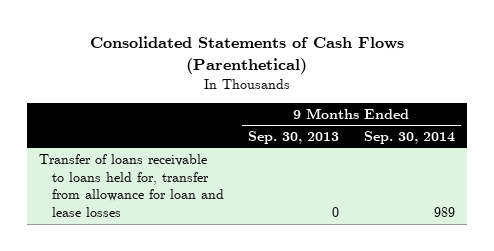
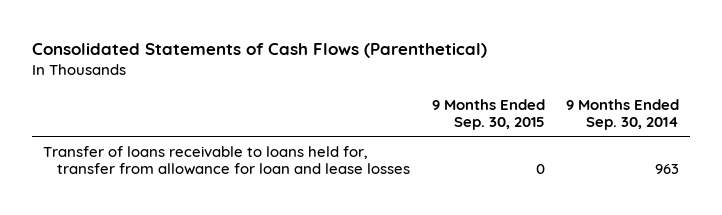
- | 9 Months Ended Sep. 30, 2013 | 9 Months Ended Sep. 30, 2014
+ | 9 Months Ended Sep. 30, 2015 | 9 Months Ended Sep. 30, 2014
- Transfer of loans receivable to loans held for, transfer from allowance for loan and lease losses | 0 | 989
+ Transfer of loans receivable to loans held for, transfer from allowance for loan and lease losses | 0 | 963

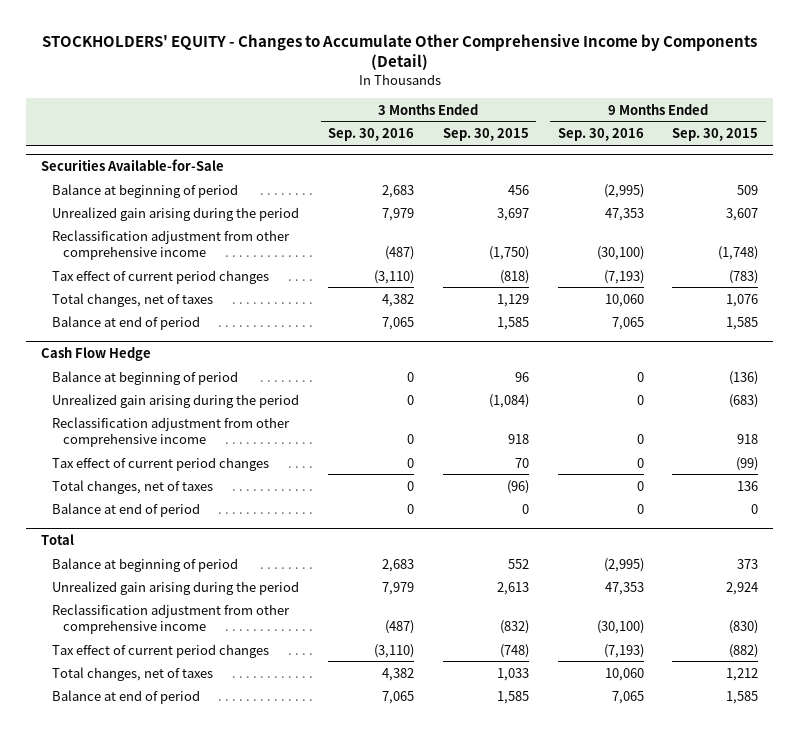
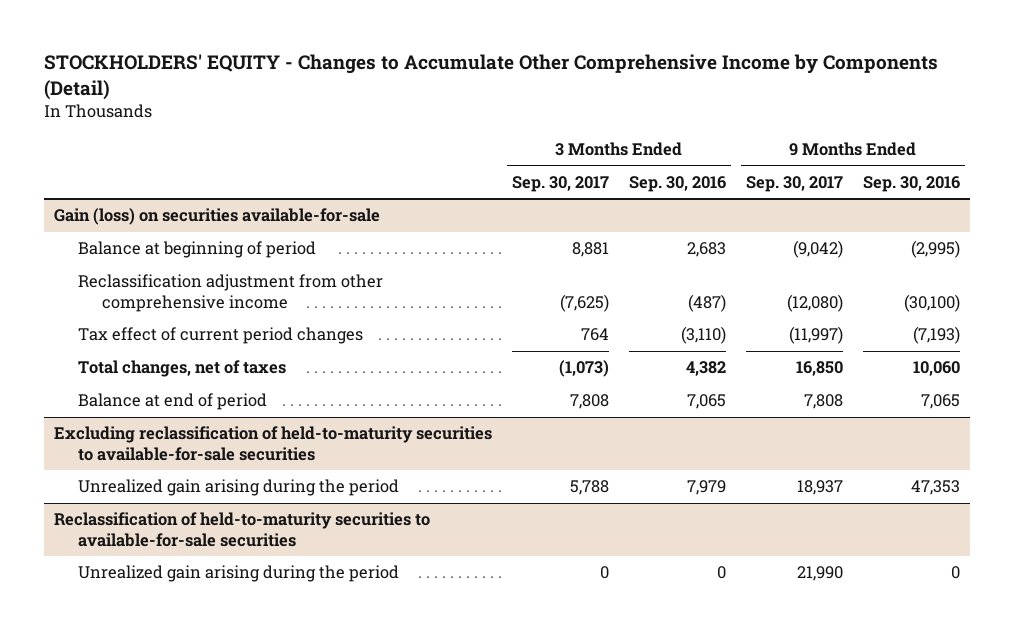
- | 3 Months Ended Sep. 30, 2016 | 3 Months Ended Sep. 30, 2015 | 9 Months Ended Sep. 30, 2016 | 9 Months Ended Sep. 30, 2015
+ | 3 Months Ended Sep. 30, 2017 | 3 Months Ended Sep. 30, 2016 | 9 Months Ended Sep. 30, 2017 | 9 Months Ended Sep. 30, 2016
- Securities Available-for-Sale
+ Gain (loss) on securities available-for-sale
- Unrealized gain arising during the period | 7,979 | 3,697 | 47,353 | 3,607
- Cash Flow Hedge
- Balance at beginning of period | 0 | 96 | 0 | (136)
- Unrealized gain arising during the period | 0 | (1,084) | 0 | (683)
- Reclassification adjustment from other comprehensive income | 0 | 918 | 0 | 918
- Tax effect of current period changes | 0 | 70 | 0 | (99)
- Total changes, net of taxes | 0 | (96) | 0 | 136
- Balance at end of period | 0 | 0 | 0 | 0
- Total
- Balance at beginning of period | 2,683 | 552 | (2,995) | 373
+ Excluding reclassification of held-to-maturity securities to available-for-sale securities
- Reclassification adjustment from other comprehensive income | (487) | (832) | (30,100) | (830)
- Tax effect of current period changes | (3,110) | (748) | (7,193) | (882)
- Total changes, net of taxes | 4,382 | 1,033 | 10,060 | 1,212
- Balance at end of period | 7,065 | 1,585 | 7,065 | 1,585
+ Reclassification of held-to-maturity securities to available-for-sale securities
+ Unrealized gain arising during the period | 0 | 0 | 21,990 | 0

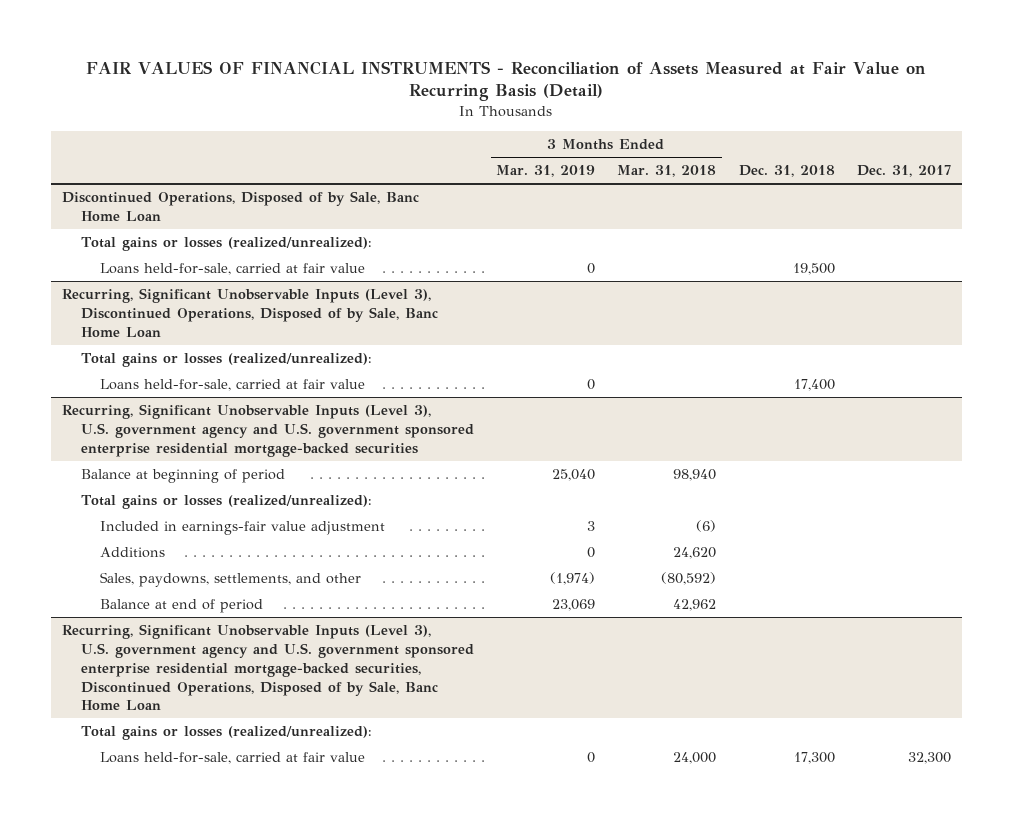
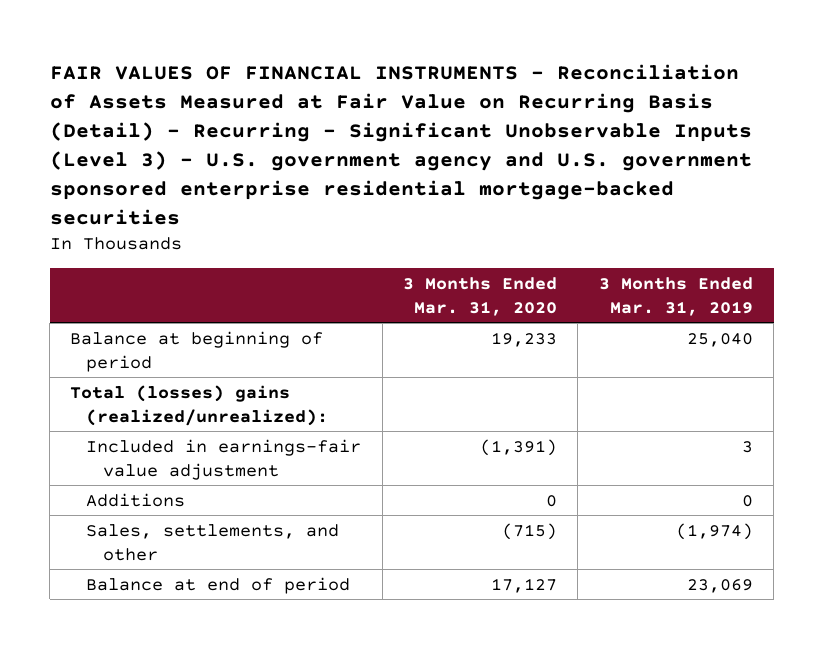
- FAIR VALUES OF FINANCIAL INSTRUMENTS - Reconciliation of Assets Measured at Fair Value on Recurring Basis (Detail)
+ FAIR VALUES OF FINANCIAL INSTRUMENTS - Reconciliation of Assets Measured at Fair Value on Recurring Basis (Detail) - Recurring - Significant Unobservable Inputs (Level 3) - U.S. government agency and U.S. government sponsored enterprise residential mortgage-backed securities
- | 3 Months Ended Mar. 31, 2019 | 3 Months Ended Mar. 31, 2018 | Dec. 31, 2018 | Dec. 31, 2017
+ | 3 Months Ended Mar. 31, 2020 | 3 Months Ended Mar. 31, 2019
- Discontinued Operations, Disposed of by Sale, Banc Home Loan
- Total gains or losses (realized/unrealized):
- Loans held-for-sale, carried at fair value | 0 | | 19,500 |
- Recurring, Significant Unobservable Inputs (Level 3), Discontinued Operations, Disposed of by Sale, Banc Home Loan
- Total gains or losses (realized/unrealized):
- Loans held-for-sale, carried at fair value | 0 | | 17,400 |
- Recurring, Significant Unobservable Inputs (Level 3), U.S. government agency and U.S. government sponsored enterprise residential mortgage-backed securities
- Total gains or losses (realized/unrealized):
+ Total (losses) gains (realized/unrealized):
- Sales, paydowns, settlements, and other | (1,974) | (80,592) | |
+ Sales, settlements, and other | (715) | (1,974)
- Recurring, Significant Unobservable Inputs (Level 3), U.S. government agency and U.S. government sponsored enterprise residential mortgage-backed securities, Discontinued Operations, Disposed of by Sale, Banc Home Loan
- Total gains or losses (realized/unrealized):
- Loans held-for-sale, carried at fair value | 0 | 24,000 | 17,300 | 32,300

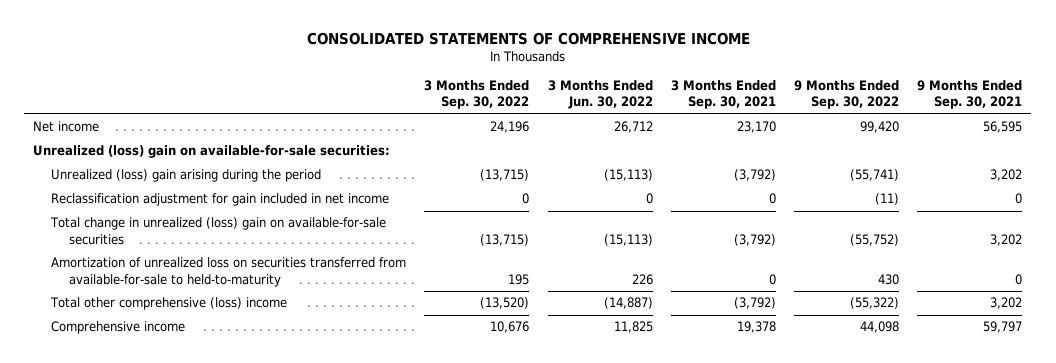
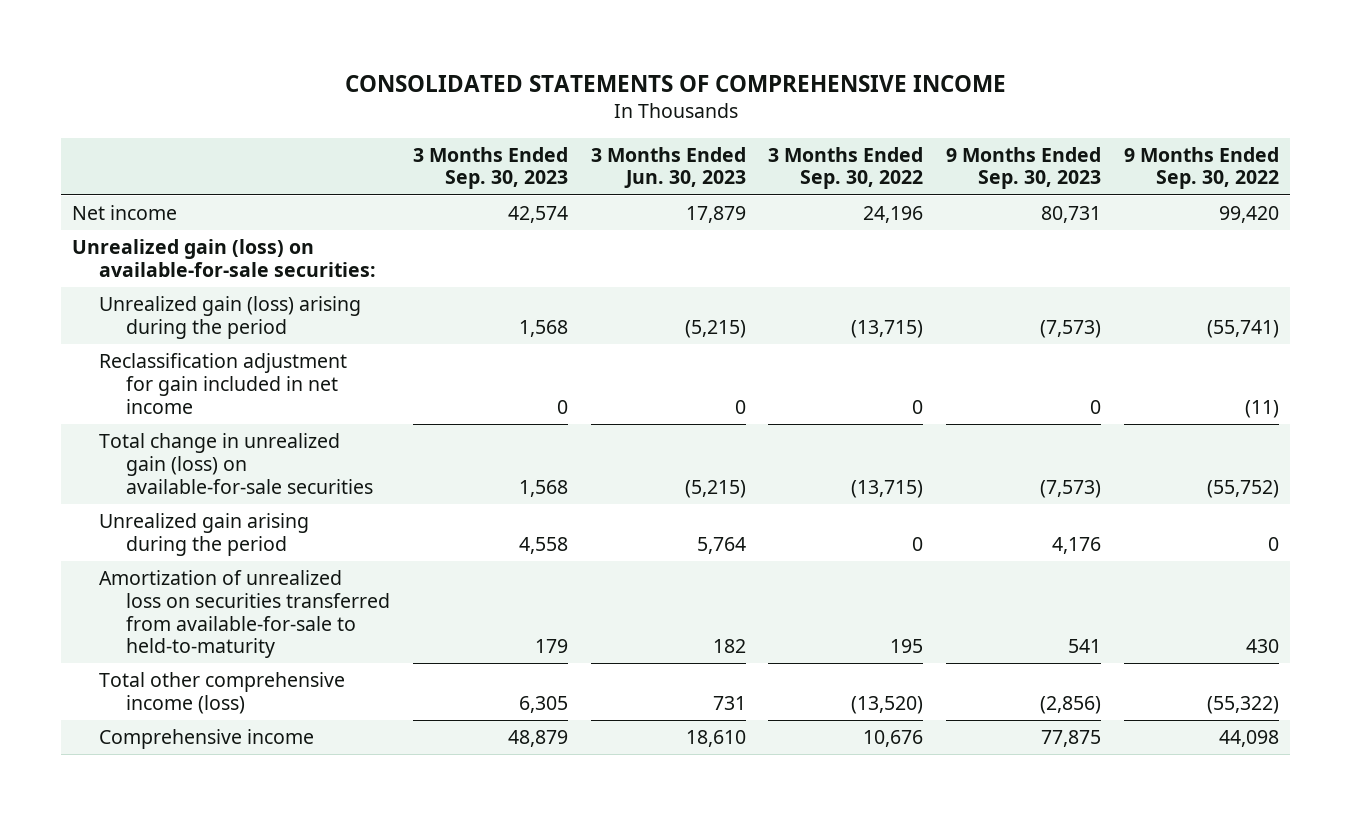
- | 3 Months Ended Sep. 30, 2022 | 3 Months Ended Jun. 30, 2022 | 3 Months Ended Sep. 30, 2021 | 9 Months Ended Sep. 30, 2022 | 9 Months Ended Sep. 30, 2021
+ | 3 Months Ended Sep. 30, 2023 | 3 Months Ended Jun. 30, 2023 | 3 Months Ended Sep. 30, 2022 | 9 Months Ended Sep. 30, 2023 | 9 Months Ended Sep. 30, 2022
- Unrealized (loss) gain on available-for-sale securities:
- Unrealized (loss) gain arising during the period | (13,715) | (15,113) | (3,792) | (55,741) | 3,202
+ Unrealized gain (loss) on available-for-sale securities:
+ Unrealized gain (loss) arising during the period | 1,568 | (5,215) | (13,715) | (7,573) | (55,741)
- Total change in unrealized (loss) gain on available-for-sale securities | (13,715) | (15,113) | (3,792) | (55,752) | 3,202
+ Total change in unrealized gain (loss) on available-for-sale securities | 1,568 | (5,215) | (13,715) | (7,573) | (55,752)
+ Unrealized gain arising during the period | 4,558 | 5,764 | 0 | 4,176 | 0
- Total other comprehensive (loss) income | (13,520) | (14,887) | (3,792) | (55,322) | 3,202
+ Total other comprehensive income (loss) | 6,305 | 731 | (13,520) | (2,856) | (55,322)

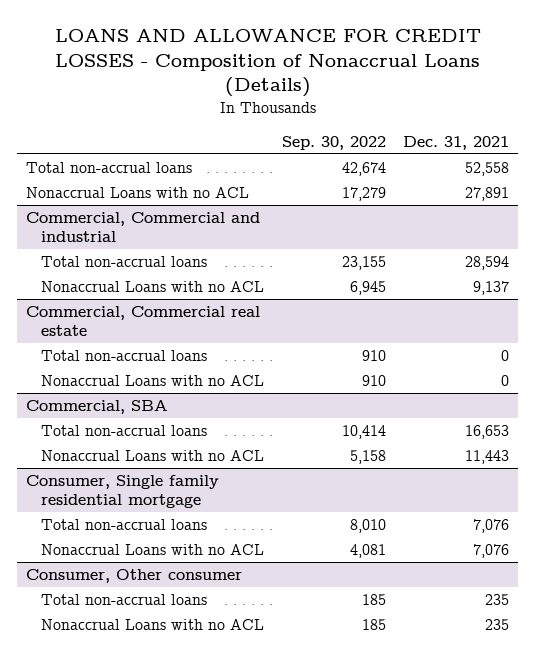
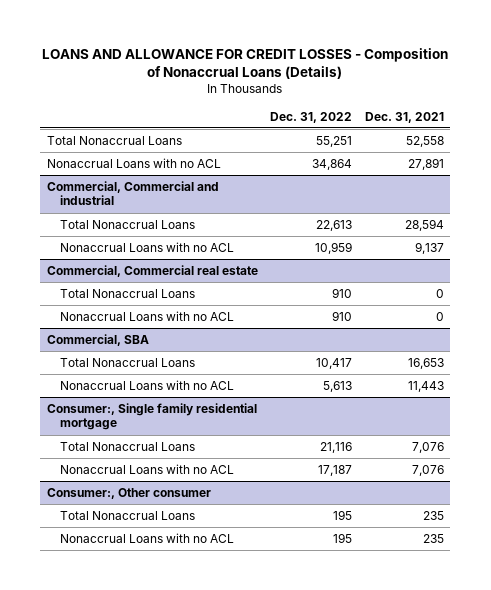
- | Sep. 30, 2022 | Dec. 31, 2021
+ | Dec. 31, 2022 | Dec. 31, 2021
- Total non-accrual loans | 42,674 | 52,558
+ Total Nonaccrual Loans | 55,251 | 52,558
@ Commercial, Commercial and industrial
- Total non-accrual loans | 23,155 | 28,594
+ Total Nonaccrual Loans | 22,613 | 28,594
@ Commercial, Commercial real estate
- Total non-accrual loans | 910 | 0
+ Total Nonaccrual Loans | 910 | 0
@ Commercial, SBA
- Total non-accrual loans | 10,414 | 16,653
+ Total Nonaccrual Loans | 10,417 | 16,653
- Consumer, Single family residential mortgage
- Total non-accrual loans | 8,010 | 7,076
+ Consumer:, Single family residential mortgage
+ Total Nonaccrual Loans | 21,116 | 7,076
- Consumer, Other consumer
- Total non-accrual loans | 185 | 235
+ Consumer:, Other consumer
+ Total Nonaccrual Loans | 195 | 235

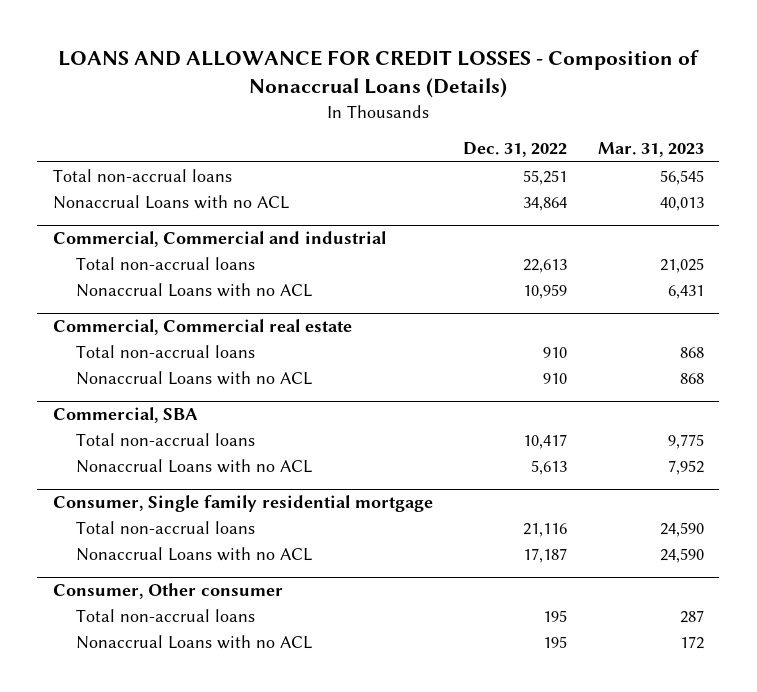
- | Dec. 31, 2022 | Dec. 31, 2021
+ | Dec. 31, 2022 | Mar. 31, 2023
- Total Nonaccrual Loans | 55,251 | 52,558
+ Total non-accrual loans | 55,251 | 56,545
@ Commercial, Commercial and industrial
- Total Nonaccrual Loans | 22,613 | 28,594
+ Total non-accrual loans | 22,613 | 21,025
@ Commercial, Commercial real estate
- Total Nonaccrual Loans | 910 | 0
+ Total non-accrual loans | 910 | 868
@ Commercial, SBA
- Total Nonaccrual Loans | 10,417 | 16,653
+ Total non-accrual loans | 10,417 | 9,775
- Consumer:, Single family residential mortgage
- Total Nonaccrual Loans | 21,116 | 7,076
+ Consumer, Single family residential mortgage
+ Total non-accrual loans | 21,116 | 24,590
- Consumer:, Other consumer
- Total Nonaccrual Loans | 195 | 235
+ Consumer, Other consumer
+ Total non-accrual loans | 195 | 287

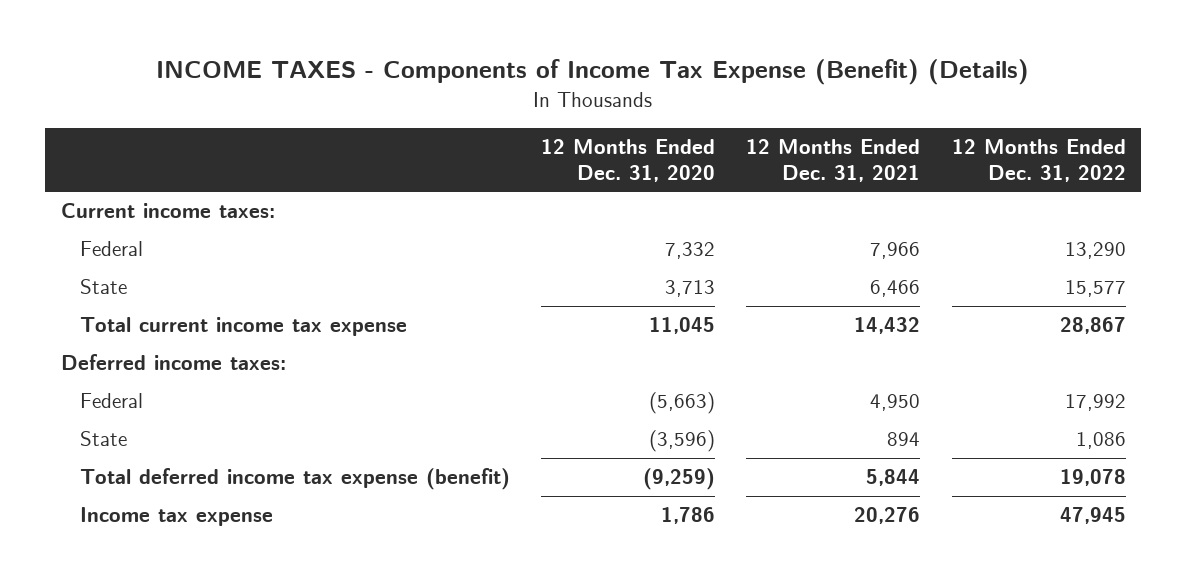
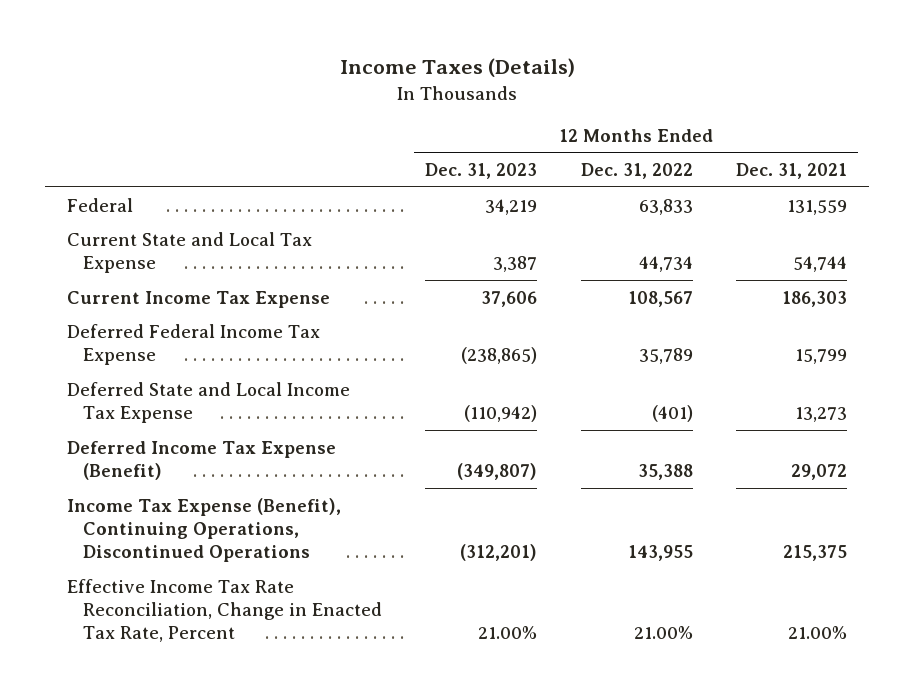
- INCOME TAXES - Components of Income Tax Expense (Benefit) (Details)
+ Income Taxes (Details)
- | 12 Months Ended Dec. 31, 2020 | 12 Months Ended Dec. 31, 2021 | 12 Months Ended Dec. 31, 2022
+ | 12 Months Ended Dec. 31, 2023 | 12 Months Ended Dec. 31, 2022 | 12 Months Ended Dec. 31, 2021
- Current income taxes:
- Federal | 7,332 | 7,966 | 13,290
- State | 3,713 | 6,466 | 15,577
- Total current income tax expense | 11,045 | 14,432 | 28,867
- Deferred income taxes:
- Federal | (5,663) | 4,950 | 17,992
- State | (3,596) | 894 | 1,086
- Total deferred income tax expense (benefit) | (9,259) | 5,844 | 19,078
- Income tax expense | 1,786 | 20,276 | 47,945
+ Federal | 34,219 | 63,833 | 131,559
+ Current State and Local Tax Expense | 3,387 | 44,734 | 54,744
+ Current Income Tax Expense | 37,606 | 108,567 | 186,303
+ Deferred Federal Income Tax Expense | (238,865) | 35,789 | 15,799
+ Deferred State and Local Income Tax Expense | (110,942) | (401) | 13,273
+ Deferred Income Tax Expense (Benefit) | (349,807) | 35,388 | 29,072
+ Income Tax Expense (Benefit), Continuing Operations, Discontinued Operations | (312,201) | 143,955 | 215,375
+ Effective Income Tax Rate Reconciliation, Change in Enacted Tax Rate, Percent | 21.00% | 21.00% | 21.00%

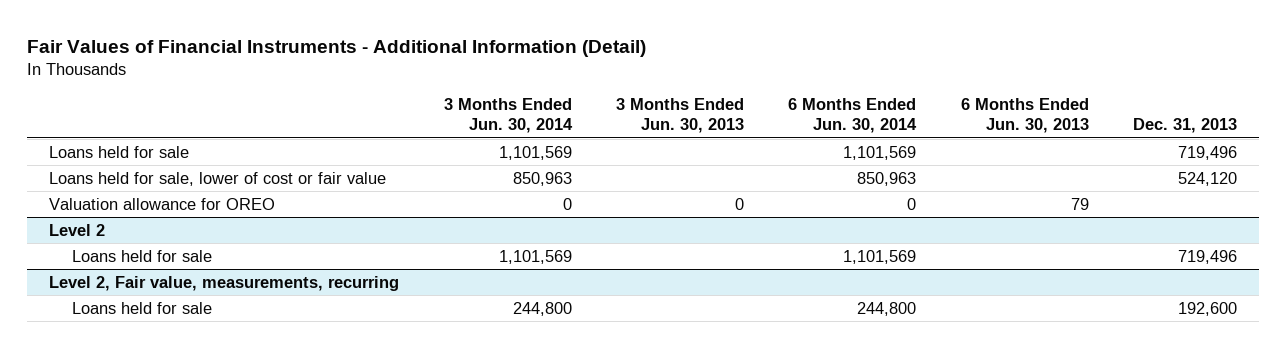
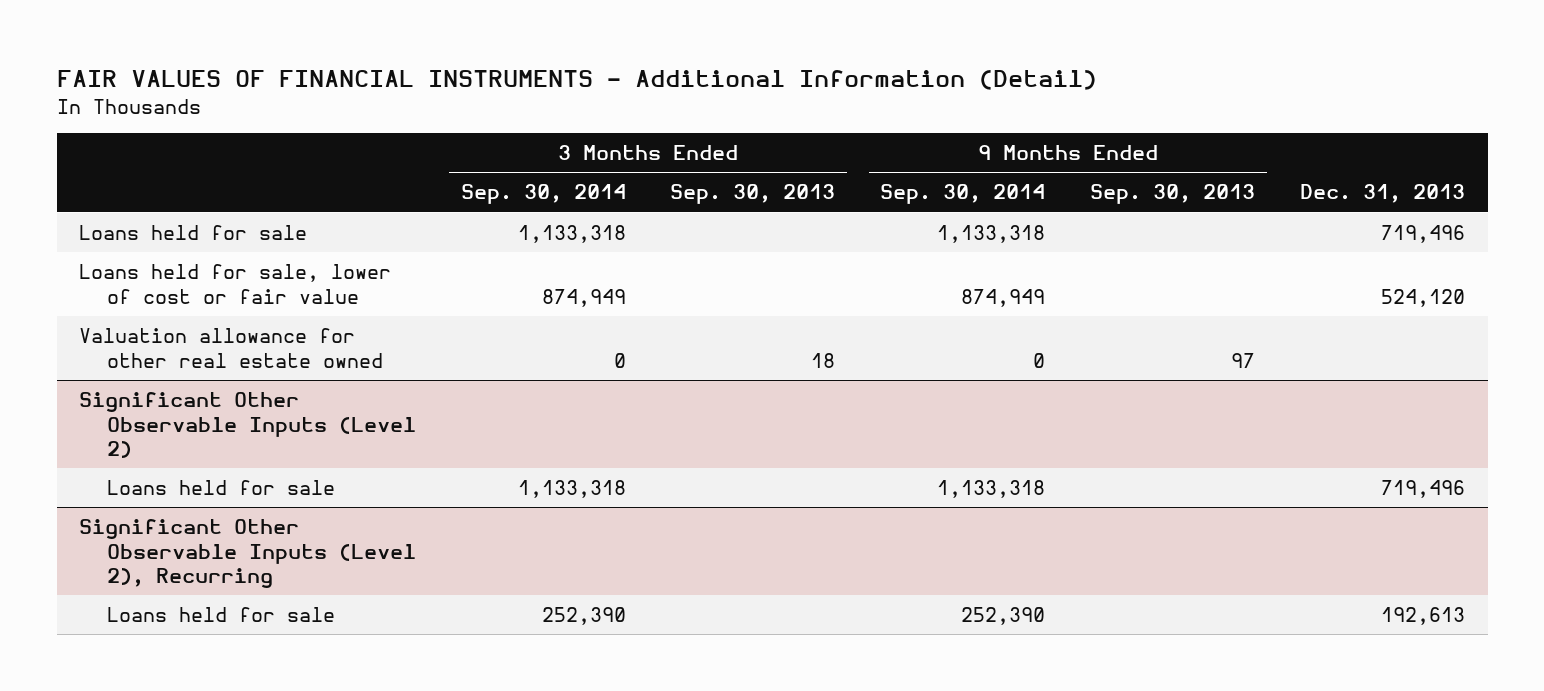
- Fair Values of Financial Instruments - Additional Information (Detail)
+ FAIR VALUES OF FINANCIAL INSTRUMENTS - Additional Information (Detail)
- | 3 Months Ended Jun. 30, 2014 | 3 Months Ended Jun. 30, 2013 | 6 Months Ended Jun. 30, 2014 | 6 Months Ended Jun. 30, 2013 | Dec. 31, 2013
+ | 3 Months Ended Sep. 30, 2014 | 3 Months Ended Sep. 30, 2013 | 9 Months Ended Sep. 30, 2014 | 9 Months Ended Sep. 30, 2013 | Dec. 31, 2013
- Valuation allowance for OREO | 0 | 0 | 0 | 79 |
- Level 2
+ Valuation allowance for other real estate owned | 0 | 18 | 0 | 97 |
+ Significant Other Observable Inputs (Level 2)
- Level 2, Fair value, measurements, recurring
- Loans held for sale | 244,800 | | 244,800 | | 192,600
+ Significant Other Observable Inputs (Level 2), Recurring
+ Loans held for sale | 252,390 | | 252,390 | | 192,613

